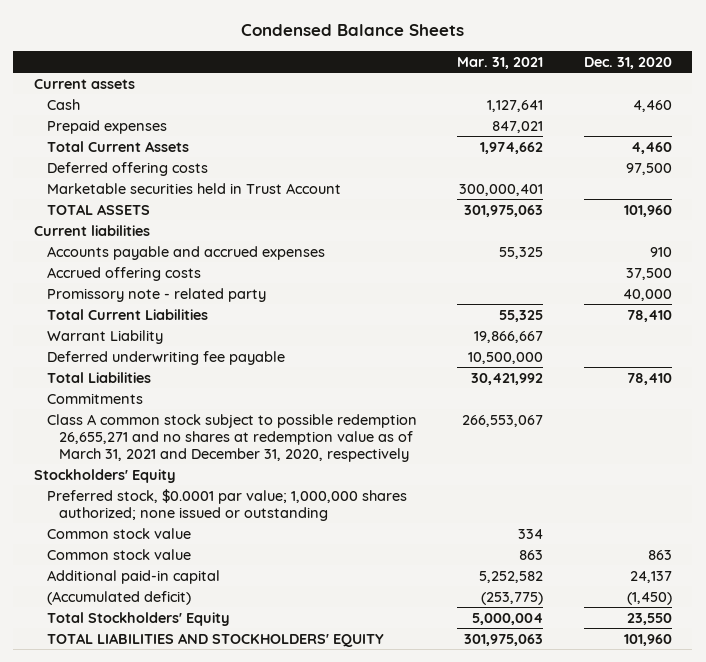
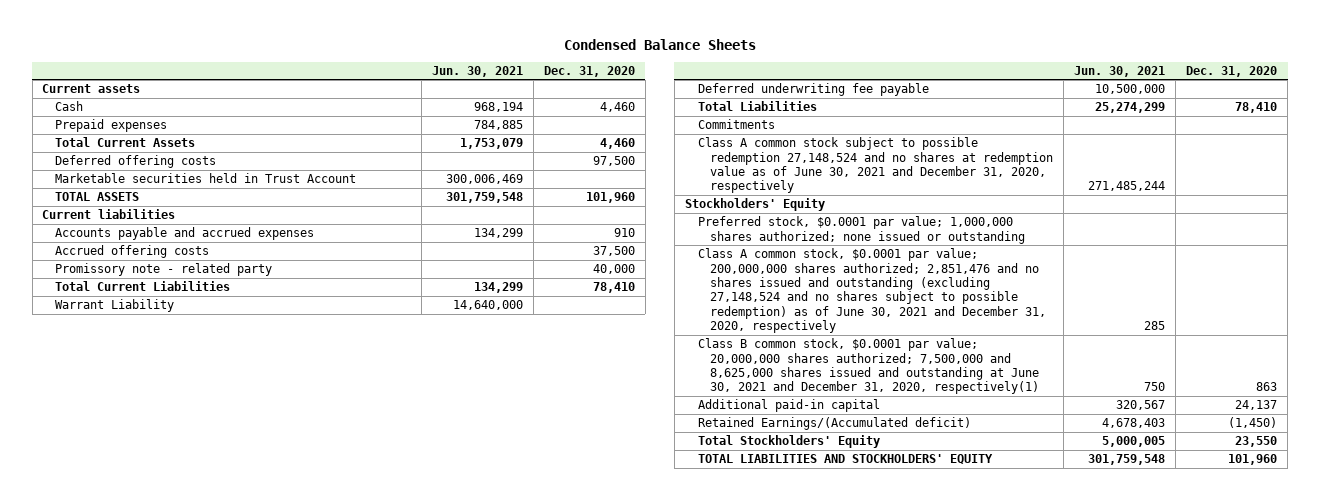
- | Mar. 31, 2021 | Dec. 31, 2020
+ | Jun. 30, 2021 | Dec. 31, 2020
- Class A common stock subject to possible redemption 26,655,271 and no shares at redemption value as of March 31, 2021 and December 31, 2020, respectively | 266,553,067 |
+ Class A common stock subject to possible redemption 27,148,524 and no shares at redemption value as of June 30, 2021 and December 31, 2020, respectively | 271,485,244 |
- Common stock value | 334 |
- Common stock value | 863 | 863
+ Class A common stock, $0.0001 par value; 200,000,000 shares authorized; 2,851,476 and no shares issued and outstanding (excluding 27,148,524 and no shares subject to possible redemption) as of June 30, 2021 and December 31, 2020, respectively | 285 |
+ Class B common stock, $0.0001 par value; 20,000,000 shares authorized; 7,500,000 and 8,625,000 shares issued and outstanding at June 30, 2021 and December 31, 2020, respectively(1) | 750 | 863
- (Accumulated deficit) | (253,775) | (1,450)
+ Retained Earnings/(Accumulated deficit) | 4,678,403 | (1,450)

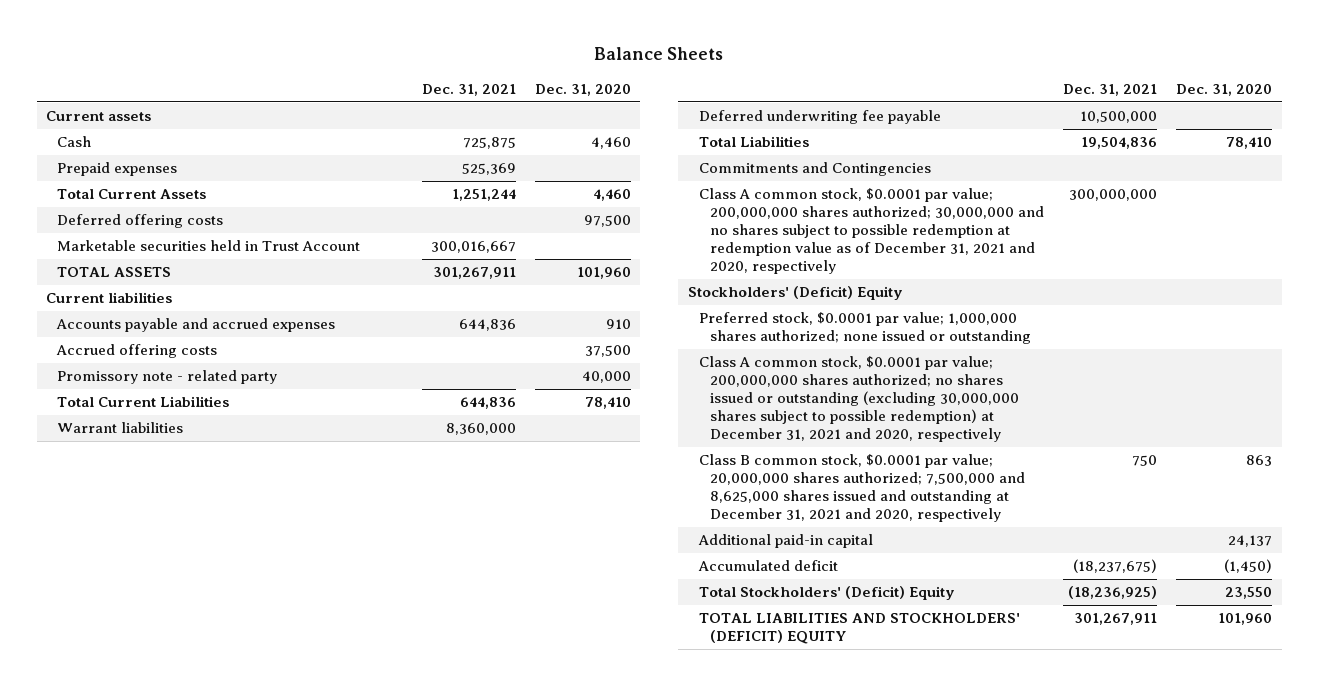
- Condensed Balance Sheets
+ Balance Sheets
- | Jun. 30, 2021 | Dec. 31, 2020
+ | Dec. 31, 2021 | Dec. 31, 2020
- Warrant Liability | 14,640,000 |
+ Warrant liabilities | 8,360,000 |
- Commitments
- Class A common stock subject to possible redemption 27,148,524 and no shares at redemption value as of June 30, 2021 and December 31, 2020, respectively | 271,485,244 |
- Stockholders' Equity
+ Commitments and Contingencies
+ Class A common stock, $0.0001 par value; 200,000,000 shares authorized; 30,000,000 and no shares subject to possible redemption at redemption value as of December 31, 2021 and 2020, respectively | 300,000,000 |
+ Stockholders' (Deficit) Equity
- Class A common stock, $0.0001 par value; 200,000,000 shares authorized; 2,851,476 and no shares issued and outstanding (excluding 27,148,524 and no shares subject to possible redemption) as of June 30, 2021 and December 31, 2020, respectively | 285 |
- Class B common stock, $0.0001 par value; 20,000,000 shares authorized; 7,500,000 and 8,625,000 shares issued and outstanding at June 30, 2021 and December 31, 2020, respectively(1) | 750 | 863
+ Class A common stock, $0.0001 par value; 200,000,000 shares authorized; no shares issued or outstanding (excluding 30,000,000 shares subject to possible redemption) at December 31, 2021 and 2020, respectively
+ Class B common stock, $0.0001 par value; 20,000,000 shares authorized; 7,500,000 and 8,625,000 shares issued and outstanding at December 31, 2021 and 2020, respectively | 750 | 863
- Retained Earnings/(Accumulated deficit) | 4,678,403 | (1,450)
- Total Stockholders' Equity | 5,000,005 | 23,550
- TOTAL LIABILITIES AND STOCKHOLDERS' EQUITY | 301,759,548 | 101,960
+ Accumulated deficit | (18,237,675) | (1,450)
+ Total Stockholders' (Deficit) Equity | (18,236,925) | 23,550
+ TOTAL LIABILITIES AND STOCKHOLDERS' (DEFICIT) EQUITY | 301,267,911 | 101,960

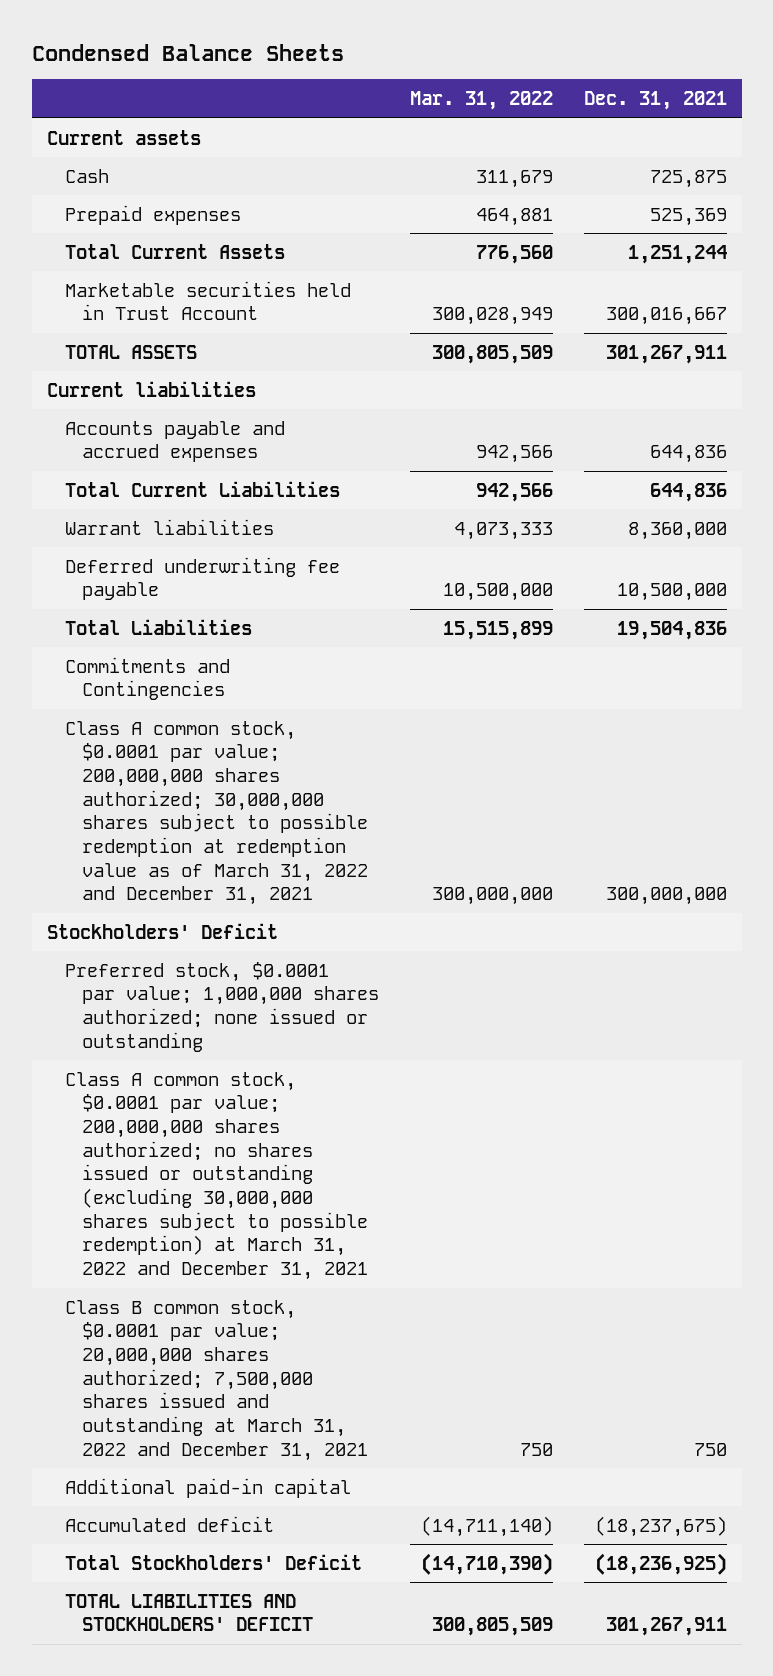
- Balance Sheets
+ Condensed Balance Sheets
- | Dec. 31, 2021 | Dec. 31, 2020
+ | Mar. 31, 2022 | Dec. 31, 2021
- Deferred offering costs | | 97,500
- Accrued offering costs | | 37,500
- Promissory note - related party | | 40,000
- Class A common stock, $0.0001 par value; 200,000,000 shares authorized; 30,000,000 and no shares subject to possible redemption at redemption value as of December 31, 2021 and 2020, respectively | 300,000,000 |
- Stockholders' (Deficit) Equity
+ Class A common stock, $0.0001 par value; 200,000,000 shares authorized; 30,000,000 shares subject to possible redemption at redemption value as of March 31, 2022 and December 31, 2021 | 300,000,000 | 300,000,000
+ Stockholders' Deficit
- Class A common stock, $0.0001 par value; 200,000,000 shares authorized; no shares issued or outstanding (excluding 30,000,000 shares subject to possible redemption) at December 31, 2021 and 2020, respectively
- Class B common stock, $0.0001 par value; 20,000,000 shares authorized; 7,500,000 and 8,625,000 shares issued and outstanding at December 31, 2021 and 2020, respectively | 750 | 863
+ Class A common stock, $0.0001 par value; 200,000,000 shares authorized; no shares issued or outstanding (excluding 30,000,000 shares subject to possible redemption) at March 31, 2022 and December 31, 2021
+ Class B common stock, $0.0001 par value; 20,000,000 shares authorized; 7,500,000 shares issued and outstanding at March 31, 2022 and December 31, 2021 | 750 | 750
- Total Stockholders' (Deficit) Equity | (18,236,925) | 23,550
- TOTAL LIABILITIES AND STOCKHOLDERS' (DEFICIT) EQUITY | 301,267,911 | 101,960
+ Total Stockholders' Deficit | (14,710,390) | (18,236,925)
+ TOTAL LIABILITIES AND STOCKHOLDERS' DEFICIT | 300,805,509 | 301,267,911

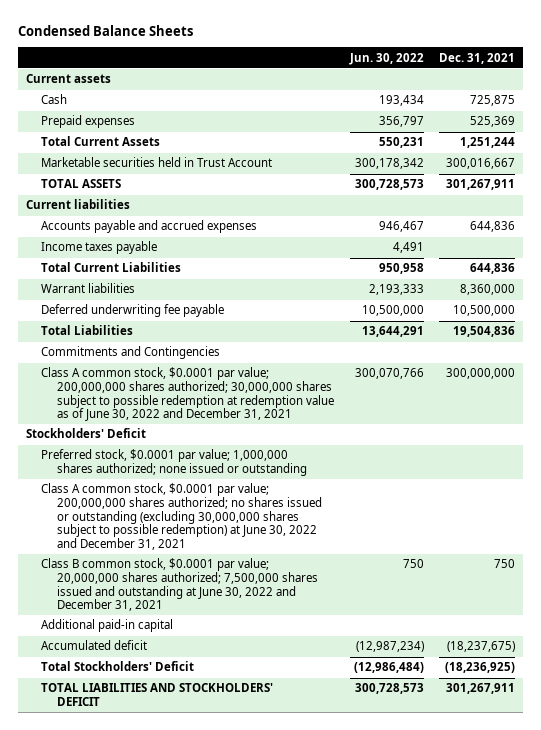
- | Mar. 31, 2022 | Dec. 31, 2021
+ | Jun. 30, 2022 | Dec. 31, 2021
+ Income taxes payable | 4,491 |
- Class A common stock, $0.0001 par value; 200,000,000 shares authorized; 30,000,000 shares subject to possible redemption at redemption value as of March 31, 2022 and December 31, 2021 | 300,000,000 | 300,000,000
+ Class A common stock, $0.0001 par value; 200,000,000 shares authorized; 30,000,000 shares subject to possible redemption at redemption value as of June 30, 2022 and December 31, 2021 | 300,070,766 | 300,000,000
- Class A common stock, $0.0001 par value; 200,000,000 shares authorized; no shares issued or outstanding (excluding 30,000,000 shares subject to possible redemption) at March 31, 2022 and December 31, 2021
- Class B common stock, $0.0001 par value; 20,000,000 shares authorized; 7,500,000 shares issued and outstanding at March 31, 2022 and December 31, 2021 | 750 | 750
+ Class A common stock, $0.0001 par value; 200,000,000 shares authorized; no shares issued or outstanding (excluding 30,000,000 shares subject to possible redemption) at June 30, 2022 and December 31, 2021
+ Class B common stock, $0.0001 par value; 20,000,000 shares authorized; 7,500,000 shares issued and outstanding at June 30, 2022 and December 31, 2021 | 750 | 750

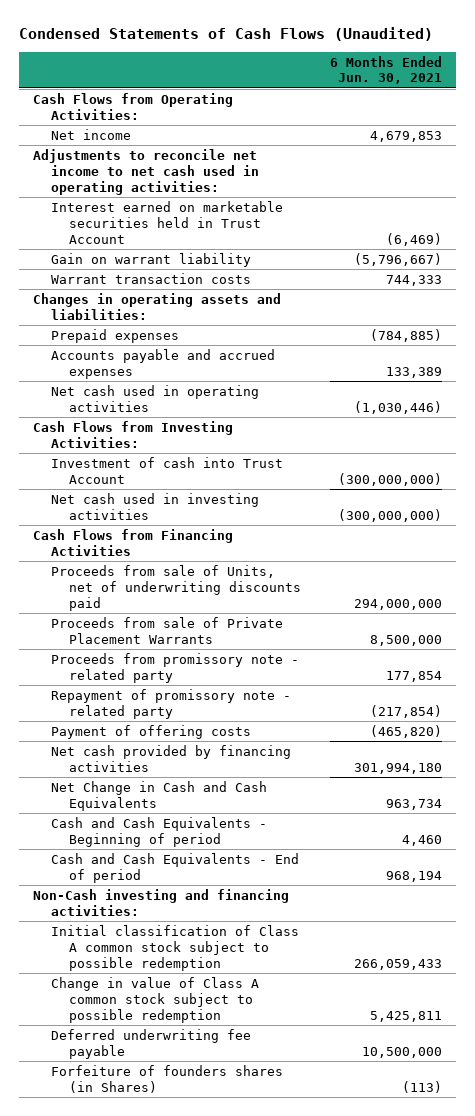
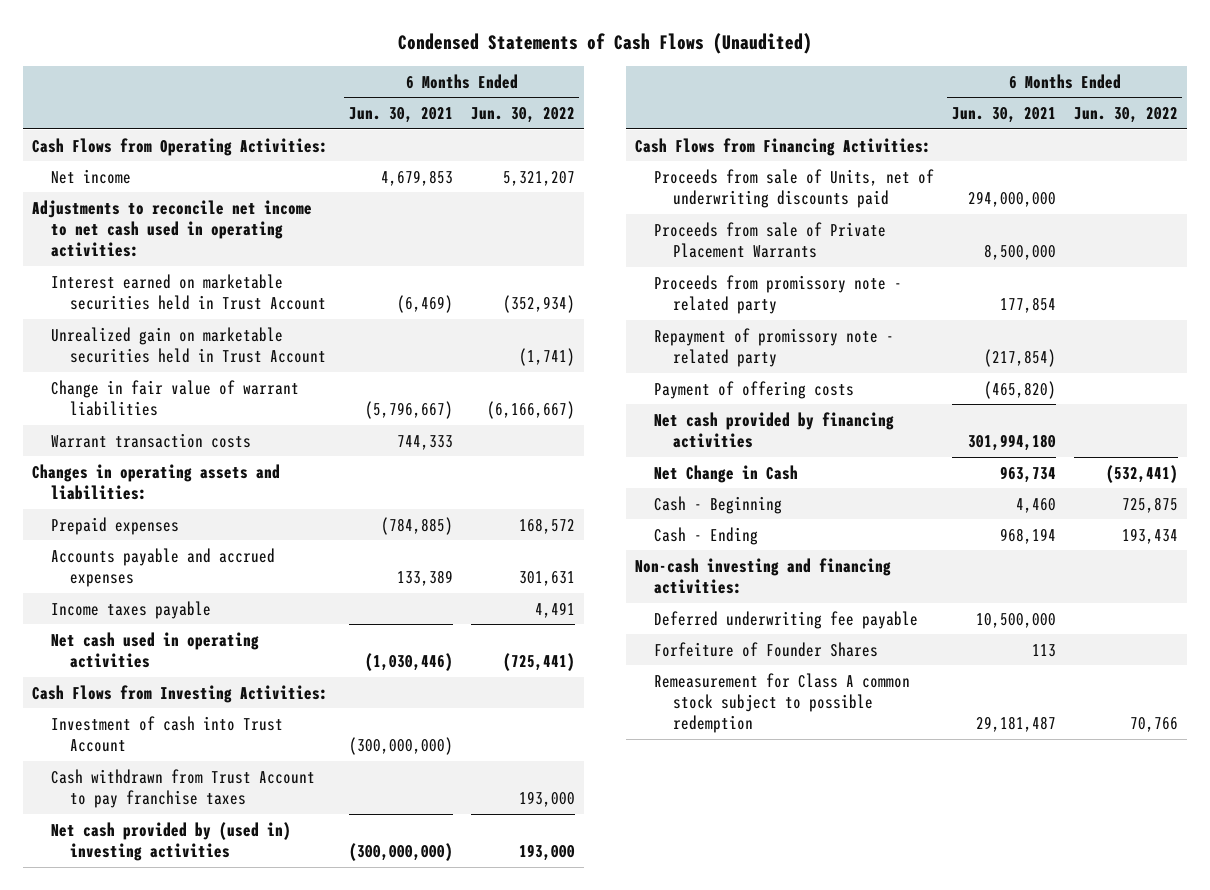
- | 6 Months Ended Jun. 30, 2021
+ | 6 Months Ended Jun. 30, 2021 | 6 Months Ended Jun. 30, 2022
- Gain on warrant liability | (5,796,667)
+ Unrealized gain on marketable securities held in Trust Account | | (1,741)
+ Change in fair value of warrant liabilities | (5,796,667) | (6,166,667)
+ Income taxes payable | | 4,491
- Net cash used in investing activities | (300,000,000)
- Cash Flows from Financing Activities
+ Cash withdrawn from Trust Account to pay franchise taxes | | 193,000
+ Net cash provided by (used in) investing activities | (300,000,000) | 193,000
+ Cash Flows from Financing Activities:
- Net Change in Cash and Cash Equivalents | 963,734
- Cash and Cash Equivalents - Beginning of period | 4,460
- Cash and Cash Equivalents - End of period | 968,194
- Non-Cash investing and financing activities:
- Initial classification of Class A common stock subject to possible redemption | 266,059,433
- Change in value of Class A common stock subject to possible redemption | 5,425,811
+ Net Change in Cash | 963,734 | (532,441)
+ Cash - Beginning | 4,460 | 725,875
+ Cash - Ending | 968,194 | 193,434
+ Non-cash investing and financing activities:
- Forfeiture of founders shares (in Shares) | (113)
+ Forfeiture of Founder Shares | 113 |
+ Remeasurement for Class A common stock subject to possible redemption | 29,181,487 | 70,766

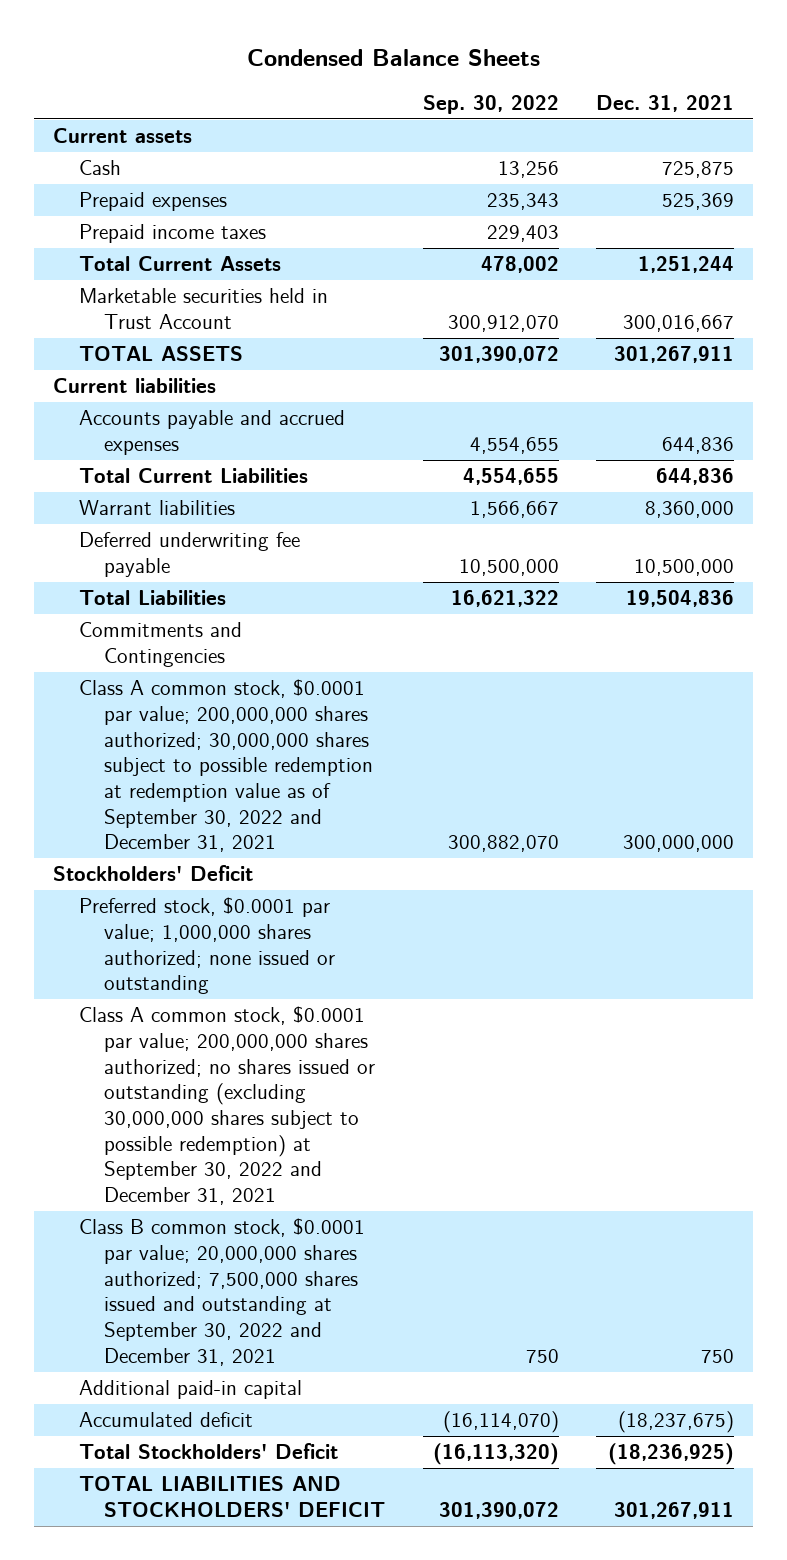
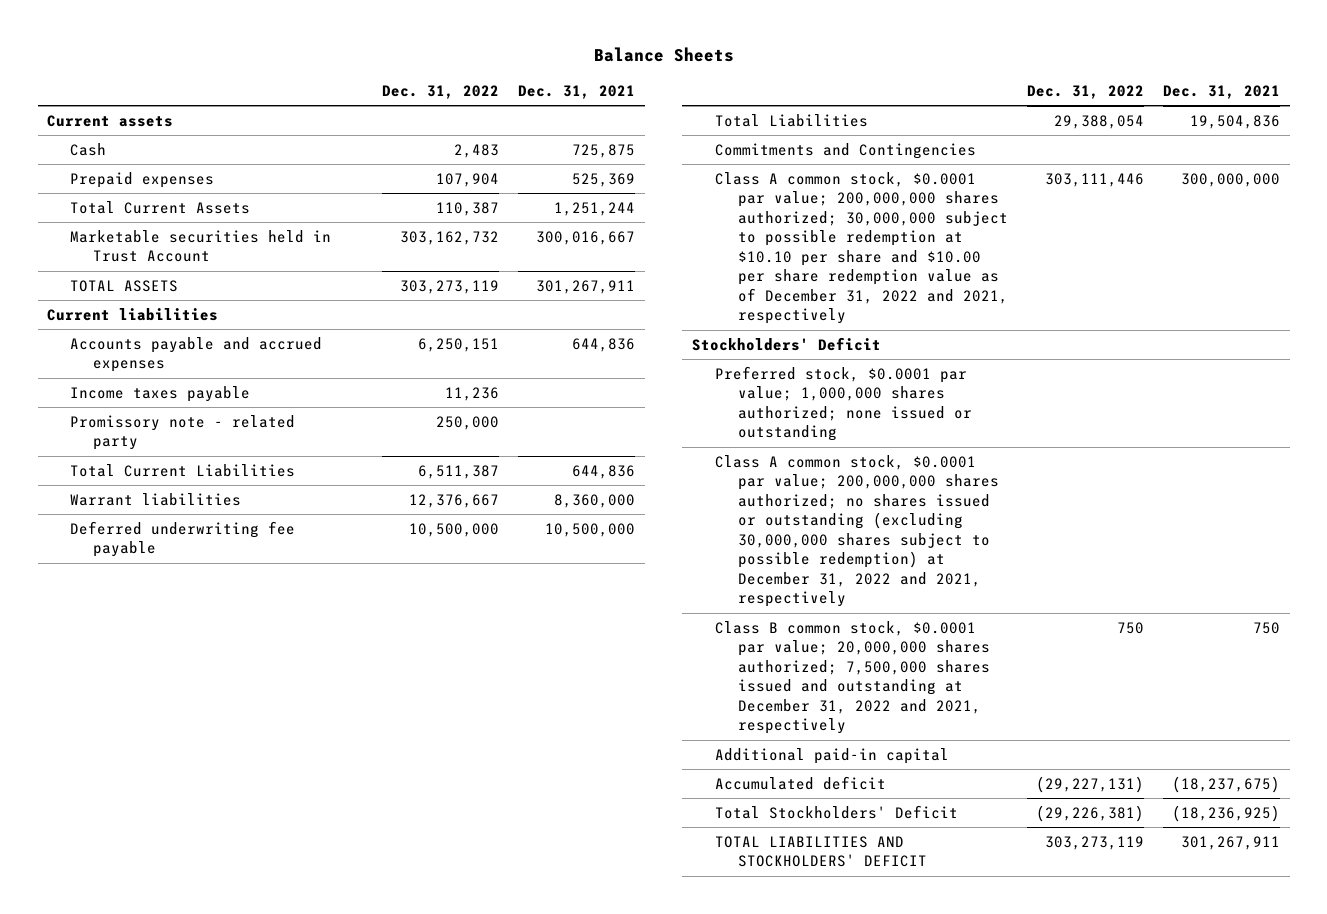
- Condensed Balance Sheets
+ Balance Sheets
- | Sep. 30, 2022 | Dec. 31, 2021
+ | Dec. 31, 2022 | Dec. 31, 2021
- Prepaid income taxes | 229,403 |
+ Income taxes payable | 11,236 |
+ Promissory note - related party | 250,000 |
- Class A common stock, $0.0001 par value; 200,000,000 shares authorized; 30,000,000 shares subject to possible redemption at redemption value as of September 30, 2022 and December 31, 2021 | 300,882,070 | 300,000,000
+ Class A common stock, $0.0001 par value; 200,000,000 shares authorized; 30,000,000 subject to possible redemption at $10.10 per share and $10.00 per share redemption value as of December 31, 2022 and 2021, respectively | 303,111,446 | 300,000,000
- Class A common stock, $0.0001 par value; 200,000,000 shares authorized; no shares issued or outstanding (excluding 30,000,000 shares subject to possible redemption) at September 30, 2022 and December 31, 2021
- Class B common stock, $0.0001 par value; 20,000,000 shares authorized; 7,500,000 shares issued and outstanding at September 30, 2022 and December 31, 2021 | 750 | 750
+ Class A common stock, $0.0001 par value; 200,000,000 shares authorized; no shares issued or outstanding (excluding 30,000,000 shares subject to possible redemption) at December 31, 2022 and 2021, respectively
+ Class B common stock, $0.0001 par value; 20,000,000 shares authorized; 7,500,000 shares issued and outstanding at December 31, 2022 and 2021, respectively | 750 | 750

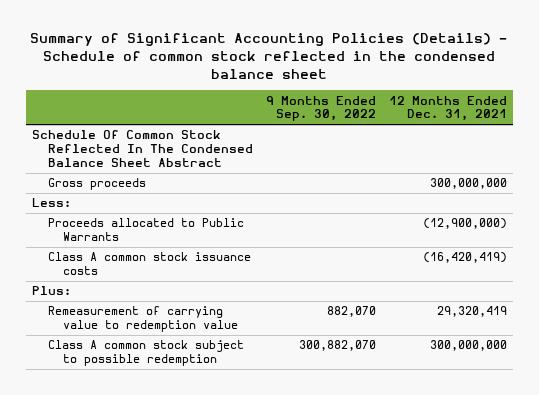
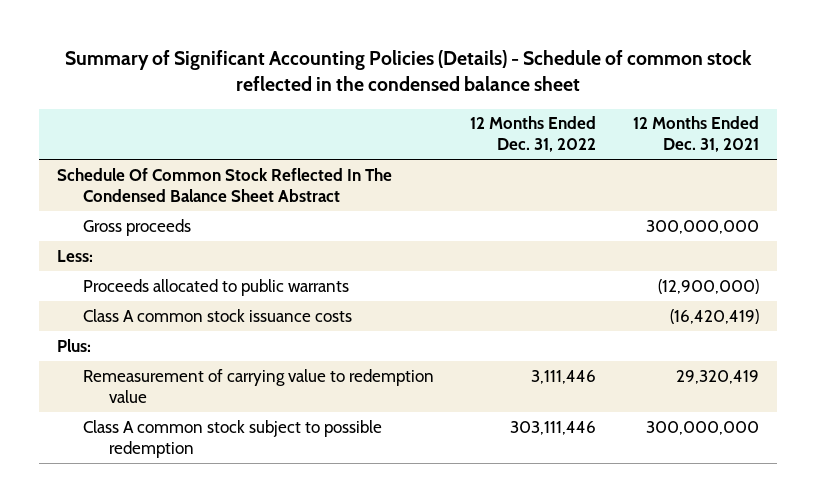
- | 9 Months Ended Sep. 30, 2022 | 12 Months Ended Dec. 31, 2021
+ | 12 Months Ended Dec. 31, 2022 | 12 Months Ended Dec. 31, 2021
- Proceeds allocated to Public Warrants | | (12,900,000)
+ Proceeds allocated to public warrants | | (12,900,000)

